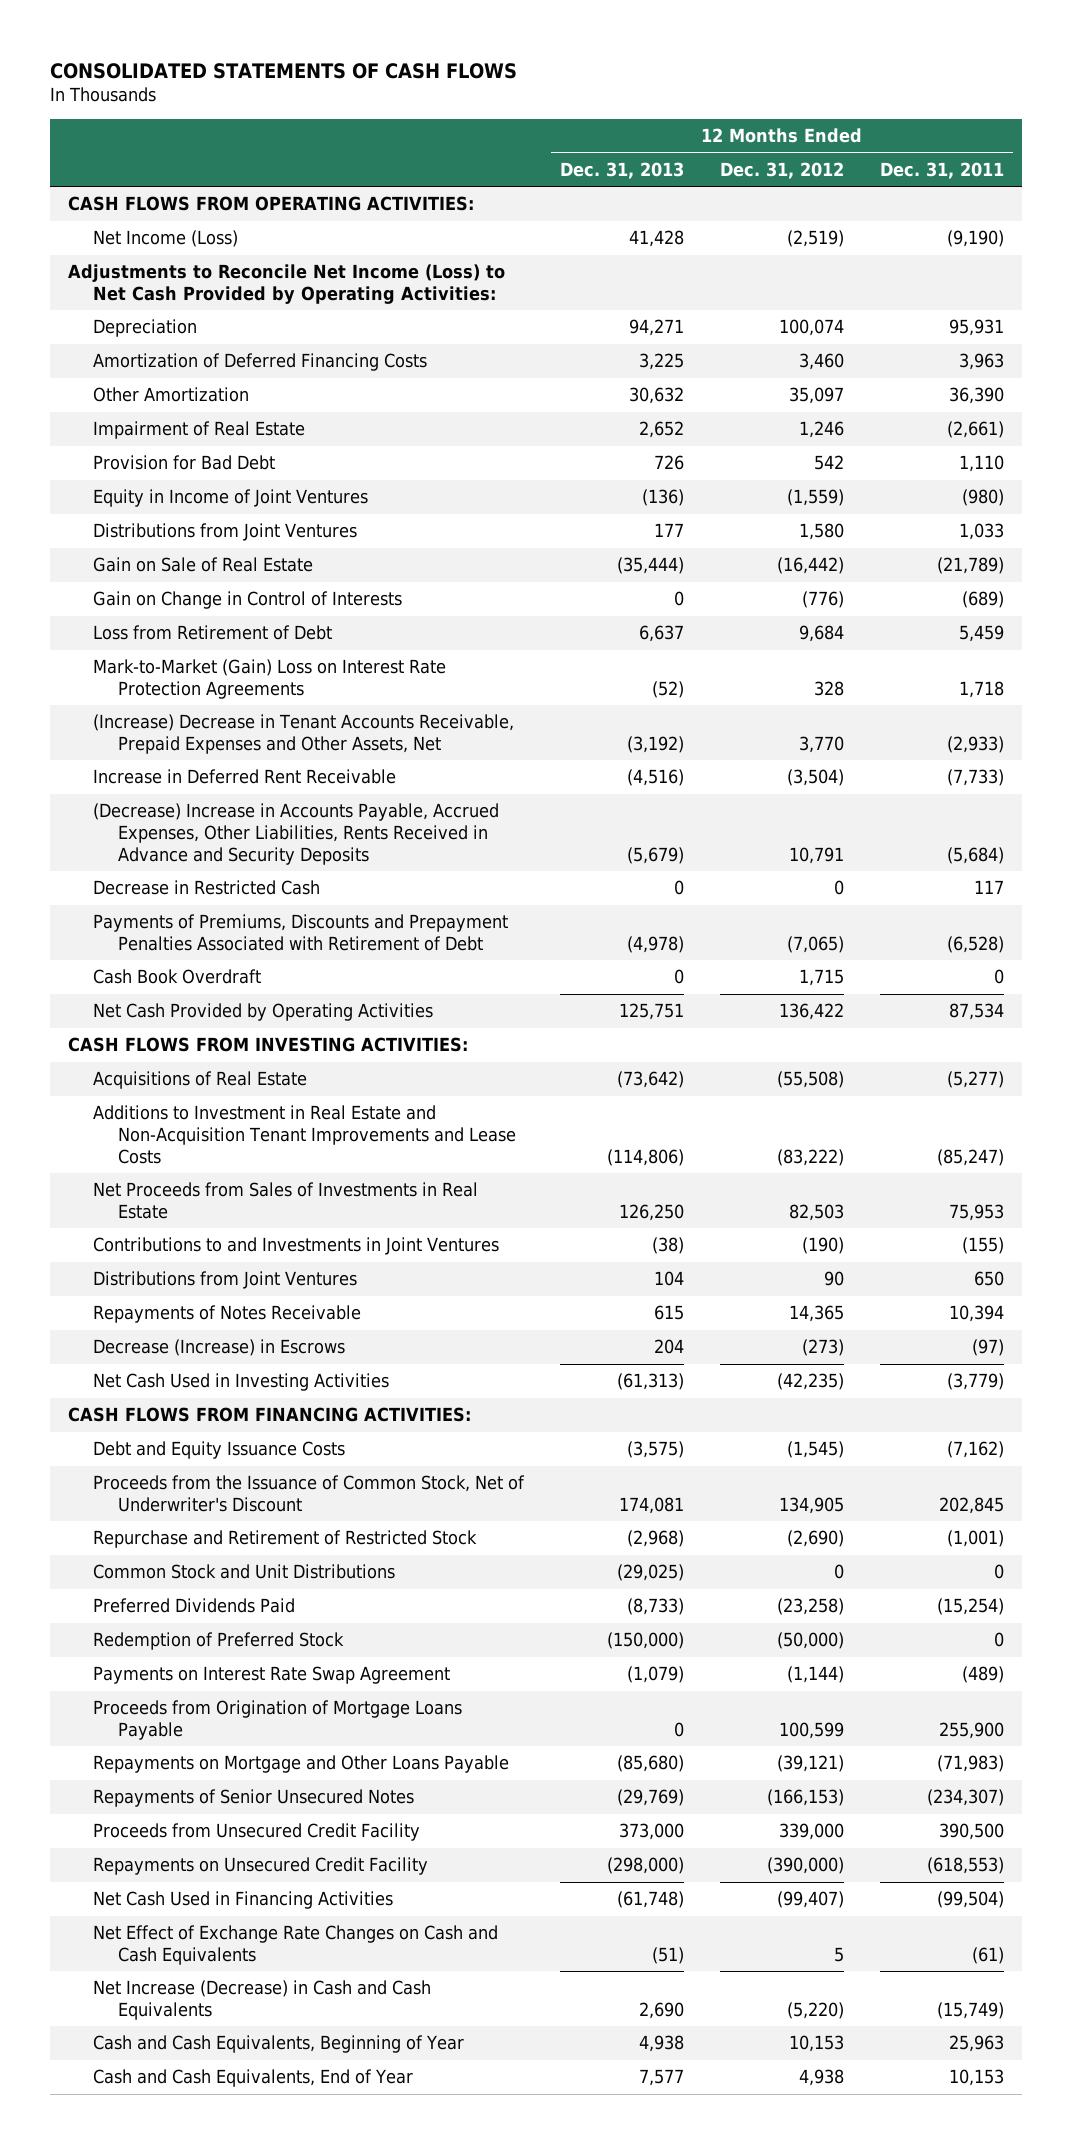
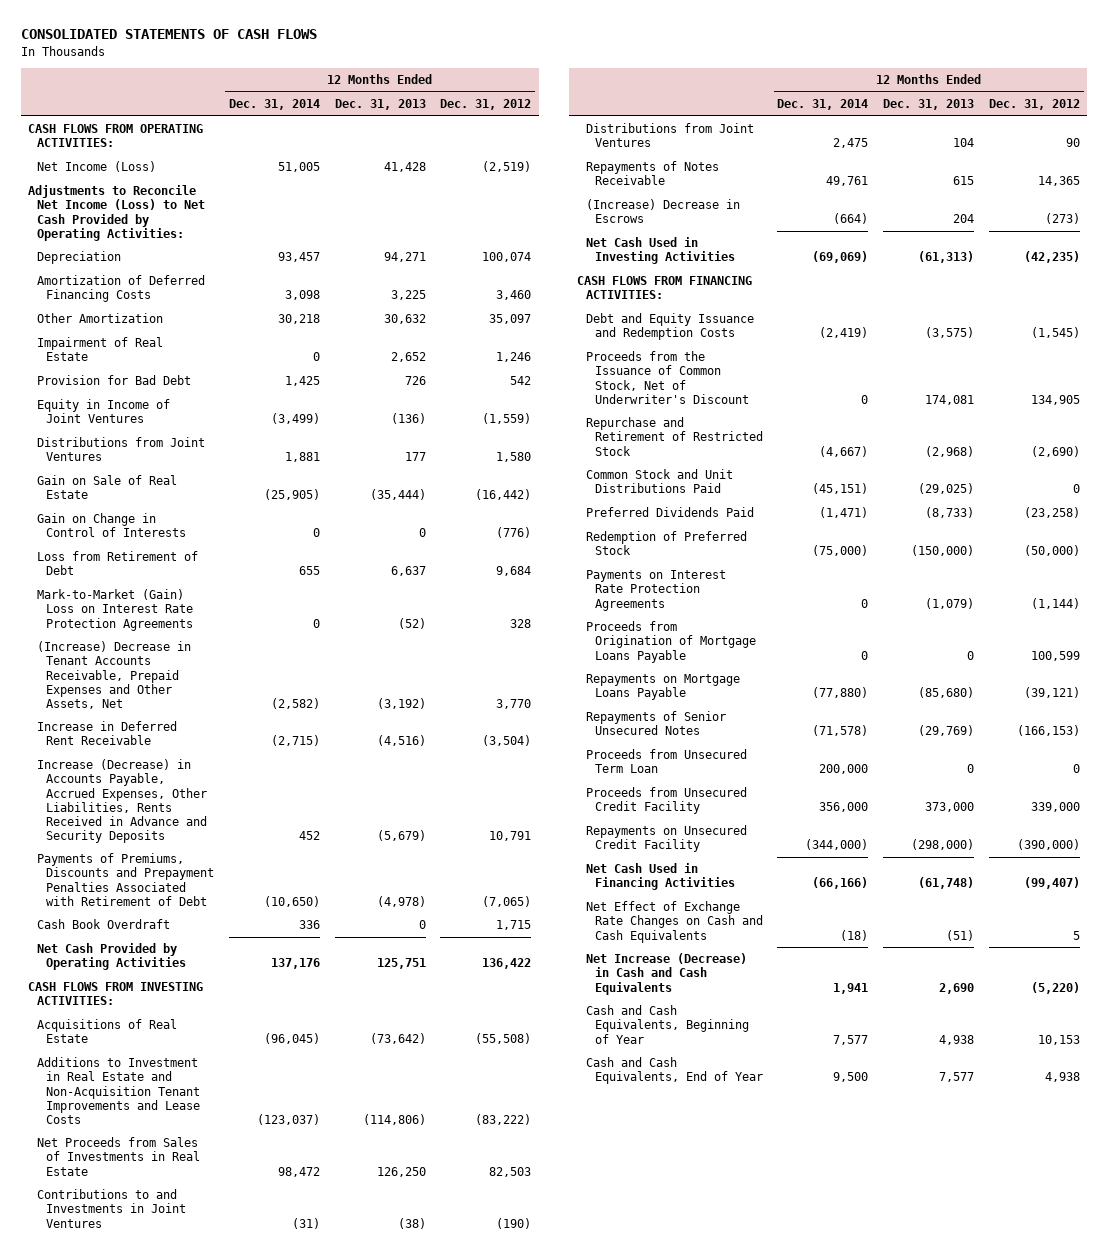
- | 12 Months Ended Dec. 31, 2013 | 12 Months Ended Dec. 31, 2012 | 12 Months Ended Dec. 31, 2011
+ | 12 Months Ended Dec. 31, 2014 | 12 Months Ended Dec. 31, 2013 | 12 Months Ended Dec. 31, 2012
- (Decrease) Increase in Accounts Payable, Accrued Expenses, Other Liabilities, Rents Received in Advance and Security Deposits | (5,679) | 10,791 | (5,684)
- Decrease in Restricted Cash | 0 | 0 | 117
+ Increase (Decrease) in Accounts Payable, Accrued Expenses, Other Liabilities, Rents Received in Advance and Security Deposits | 452 | (5,679) | 10,791
- Decrease (Increase) in Escrows | 204 | (273) | (97)
+ (Increase) Decrease in Escrows | (664) | 204 | (273)
- Debt and Equity Issuance Costs | (3,575) | (1,545) | (7,162)
+ Debt and Equity Issuance and Redemption Costs | (2,419) | (3,575) | (1,545)
- Common Stock and Unit Distributions | (29,025) | 0 | 0
+ Common Stock and Unit Distributions Paid | (45,151) | (29,025) | 0
- Payments on Interest Rate Swap Agreement | (1,079) | (1,144) | (489)
+ Payments on Interest Rate Protection Agreements | 0 | (1,079) | (1,144)
- Repayments on Mortgage and Other Loans Payable | (85,680) | (39,121) | (71,983)
+ Repayments on Mortgage Loans Payable | (77,880) | (85,680) | (39,121)
+ Proceeds from Unsecured Term Loan | 200,000 | 0 | 0

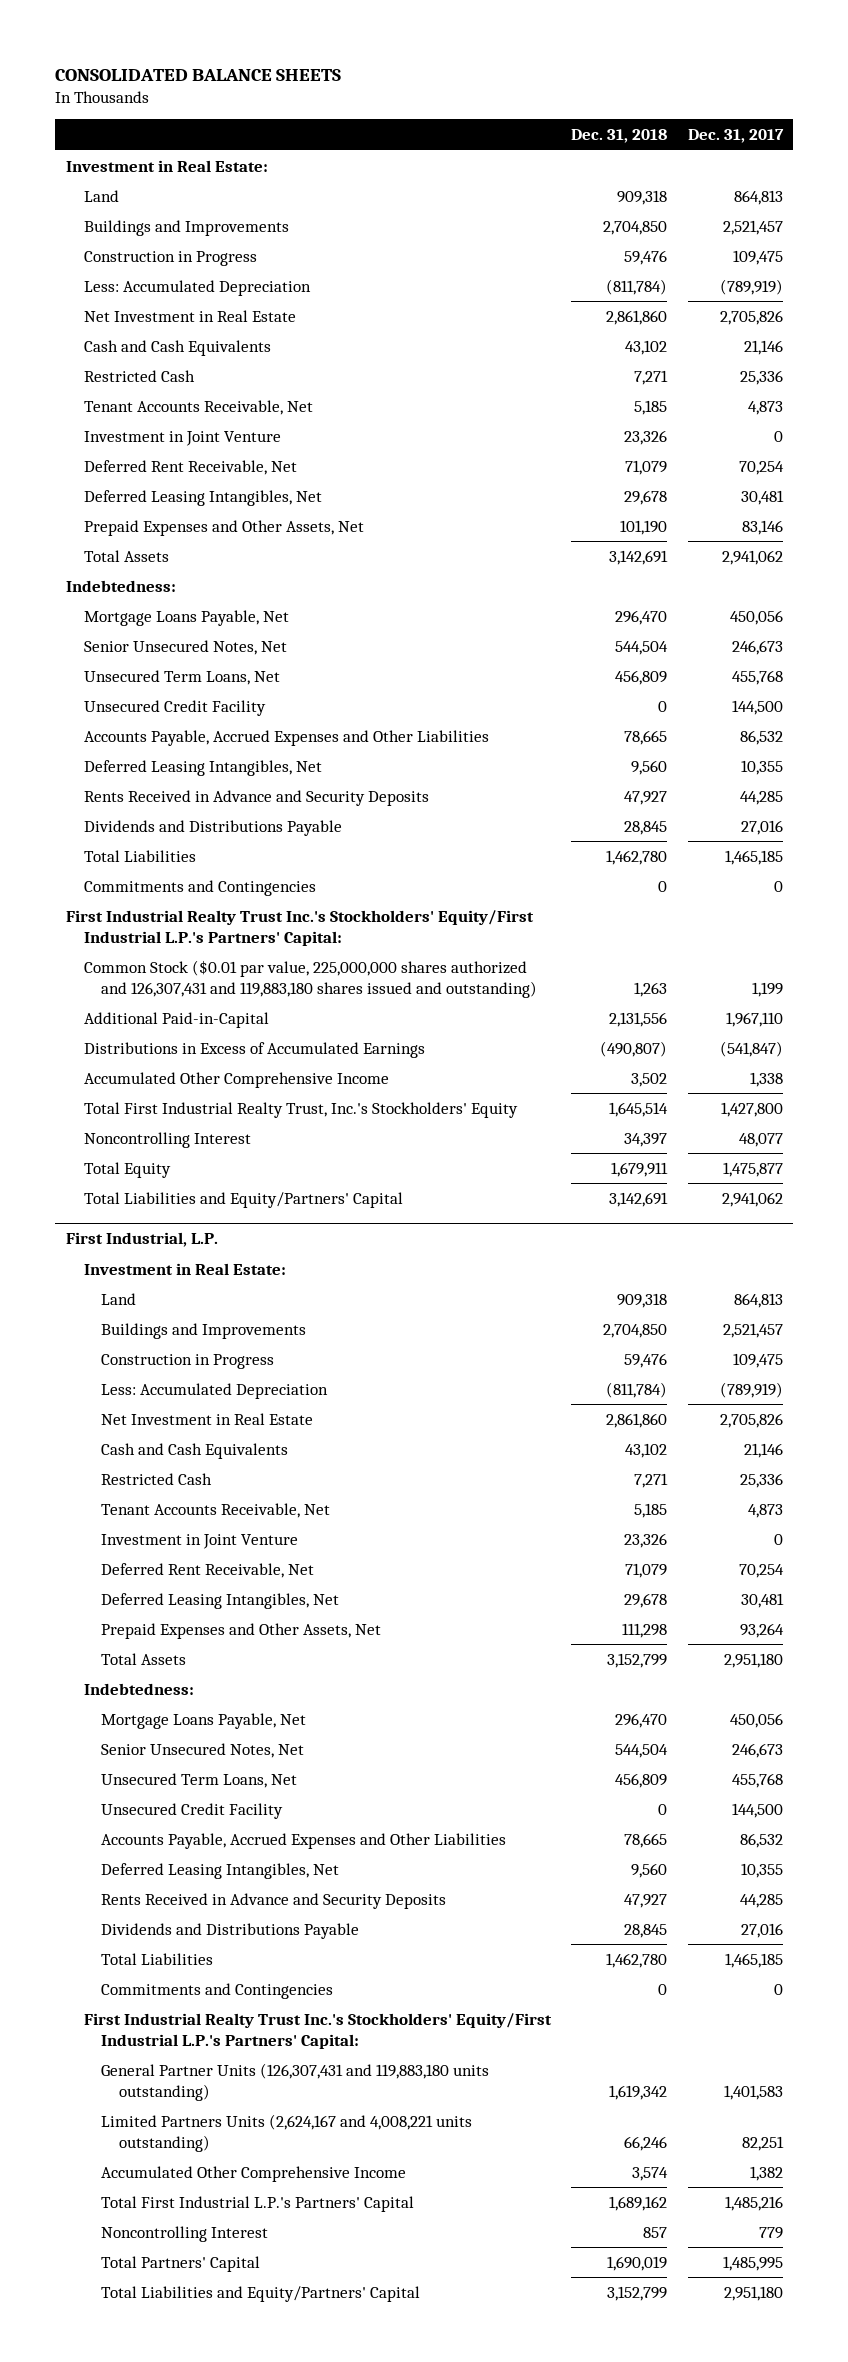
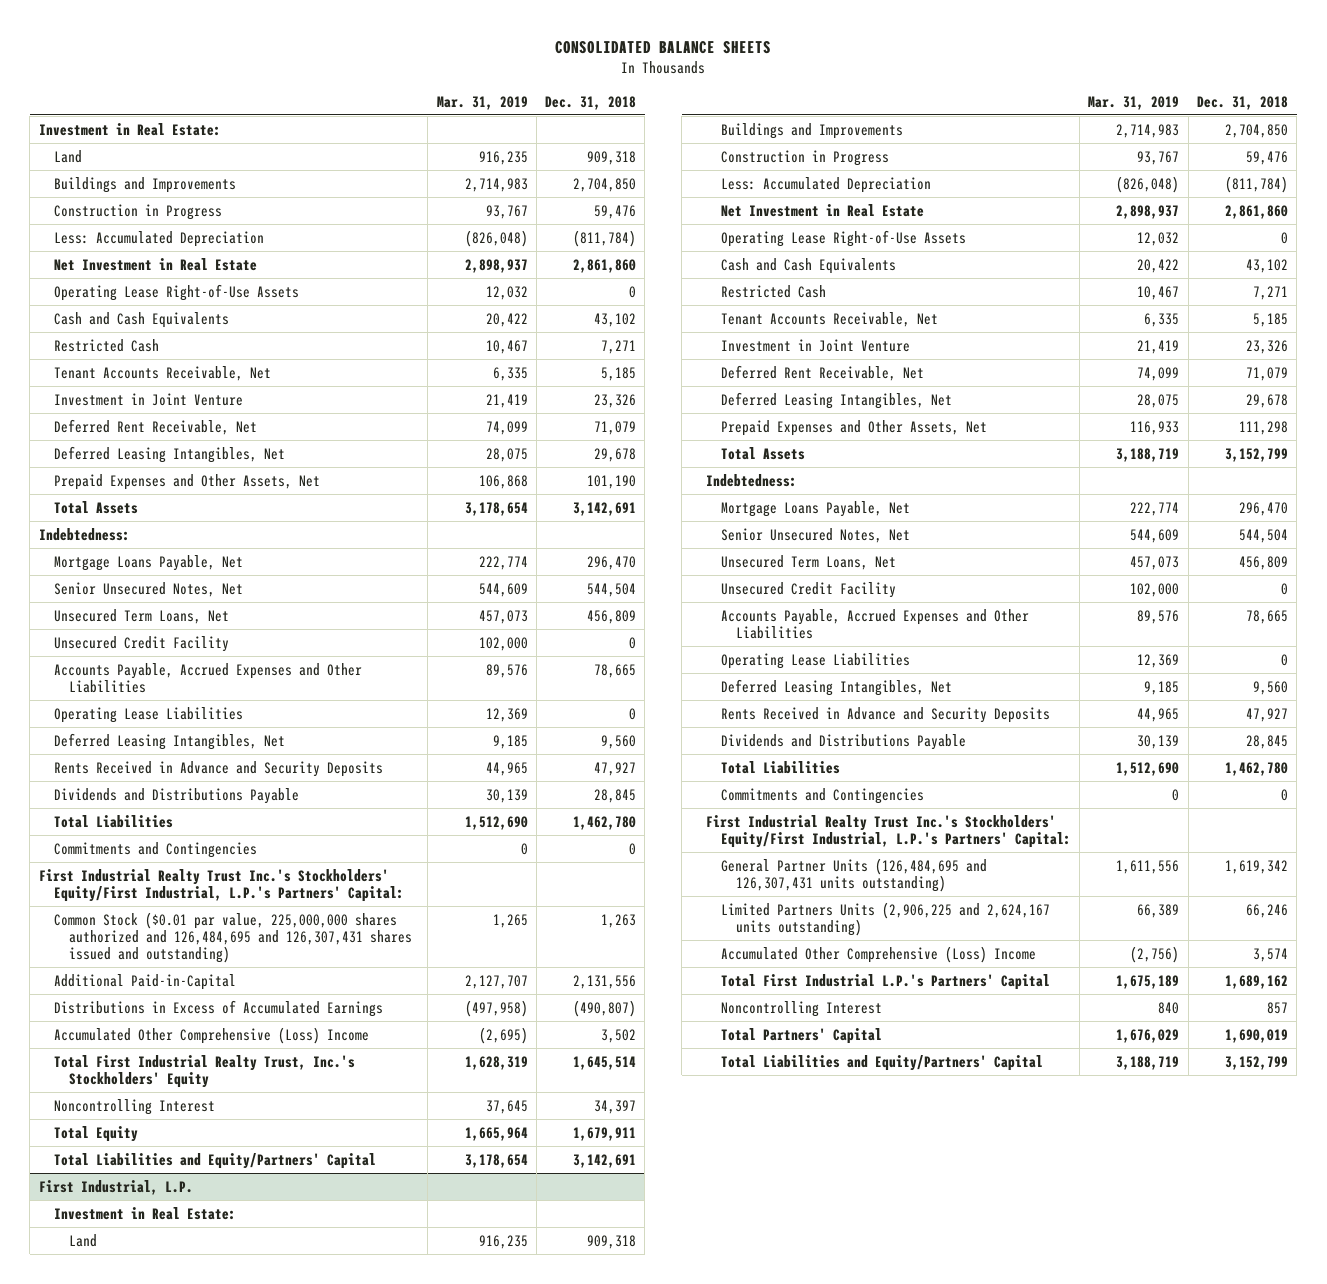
- | Dec. 31, 2018 | Dec. 31, 2017
+ | Mar. 31, 2019 | Dec. 31, 2018
+ Operating Lease Right-of-Use Assets | 12,032 | 0
+ Operating Lease Liabilities | 12,369 | 0
- First Industrial Realty Trust Inc.'s Stockholders' Equity/First Industrial L.P.'s Partners' Capital:
- Common Stock ($0.01 par value, 225,000,000 shares authorized and 126,307,431 and 119,883,180 shares issued and outstanding) | 1,263 | 1,199
+ First Industrial Realty Trust Inc.'s Stockholders' Equity/First Industrial, L.P.'s Partners' Capital:
+ Common Stock ($0.01 par value, 225,000,000 shares authorized and 126,484,695 and 126,307,431 shares issued and outstanding) | 1,265 | 1,263
- Accumulated Other Comprehensive Income | 3,502 | 1,338
+ Accumulated Other Comprehensive (Loss) Income | (2,695) | 3,502
@ First Industrial, L.P.
+ Operating Lease Right-of-Use Assets | 12,032 | 0
+ Operating Lease Liabilities | 12,369 | 0
- First Industrial Realty Trust Inc.'s Stockholders' Equity/First Industrial L.P.'s Partners' Capital:
- General Partner Units (126,307,431 and 119,883,180 units outstanding) | 1,619,342 | 1,401,583
- Limited Partners Units (2,624,167 and 4,008,221 units outstanding) | 66,246 | 82,251
- Accumulated Other Comprehensive Income | 3,574 | 1,382
+ First Industrial Realty Trust Inc.'s Stockholders' Equity/First Industrial, L.P.'s Partners' Capital:
+ General Partner Units (126,484,695 and 126,307,431 units outstanding) | 1,611,556 | 1,619,342
+ Limited Partners Units (2,906,225 and 2,624,167 units outstanding) | 66,389 | 66,246
+ Accumulated Other Comprehensive (Loss) Income | (2,756) | 3,574

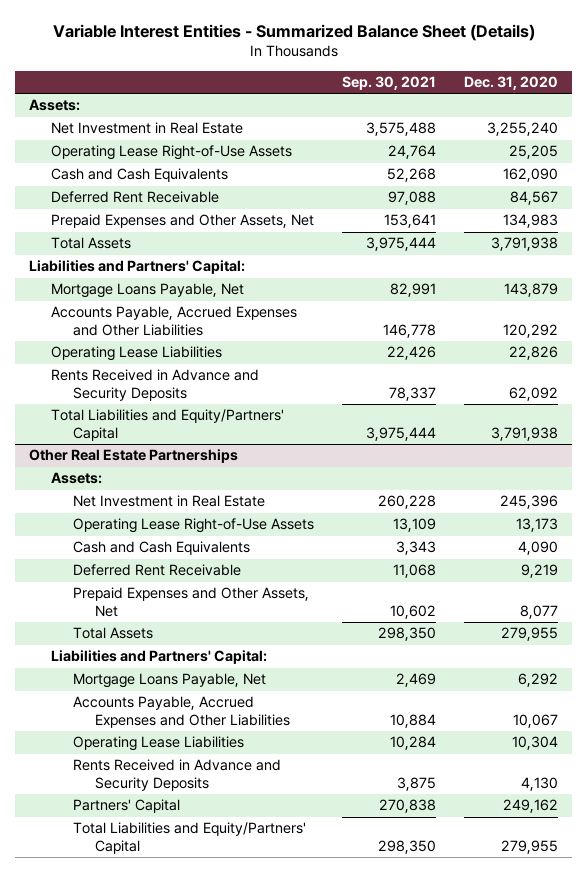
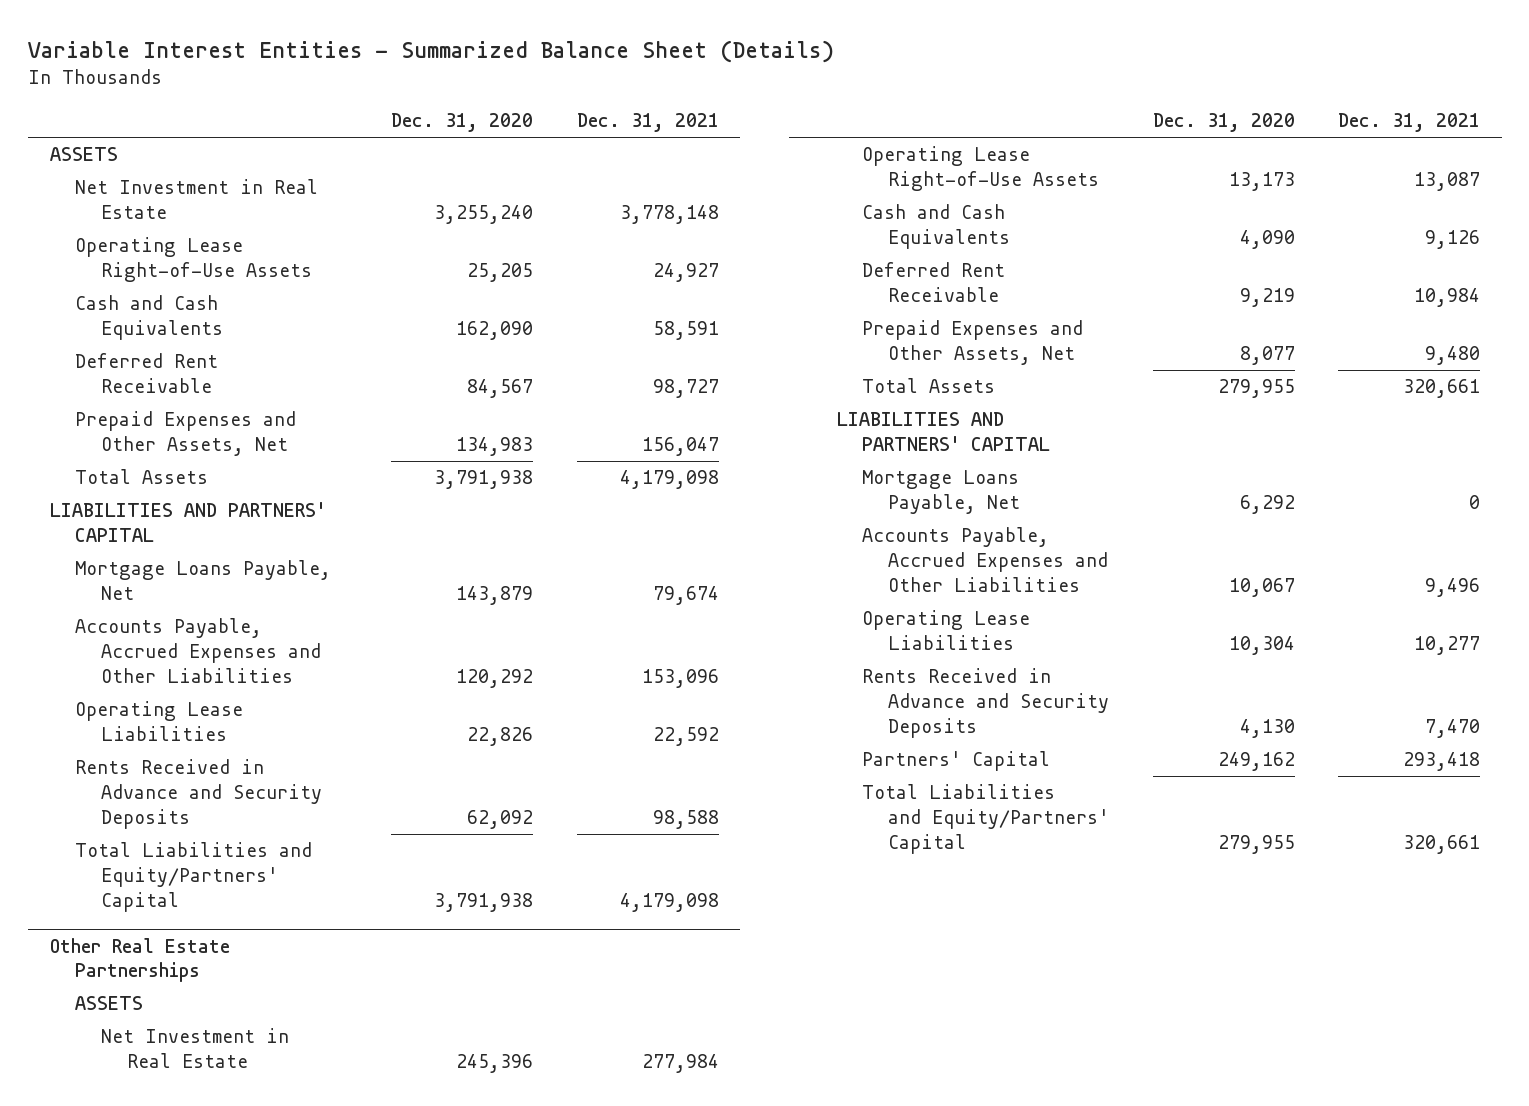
- | Sep. 30, 2021 | Dec. 31, 2020
+ | Dec. 31, 2020 | Dec. 31, 2021
- Assets:
+ ASSETS
- Liabilities and Partners' Capital:
+ LIABILITIES AND PARTNERS' CAPITAL
@ Other Real Estate Partnerships
- Assets:
+ ASSETS
- Liabilities and Partners' Capital:
+ LIABILITIES AND PARTNERS' CAPITAL

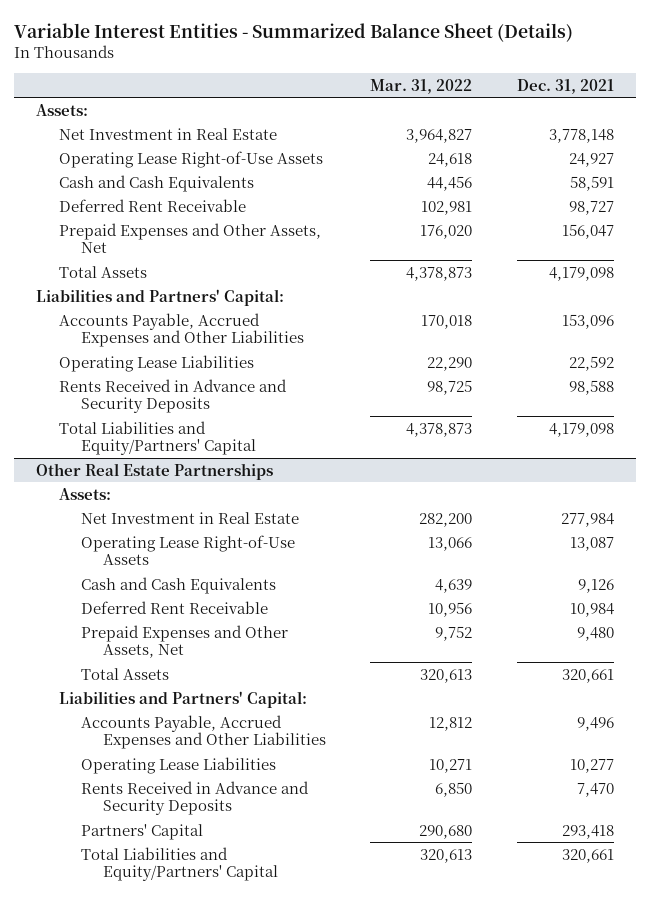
- | Dec. 31, 2020 | Dec. 31, 2021
+ | Mar. 31, 2022 | Dec. 31, 2021
- ASSETS
+ Assets:
- LIABILITIES AND PARTNERS' CAPITAL
- Mortgage Loans Payable, Net | 143,879 | 79,674
+ Liabilities and Partners' Capital:
@ Other Real Estate Partnerships
- ASSETS
+ Assets:
- LIABILITIES AND PARTNERS' CAPITAL
- Mortgage Loans Payable, Net | 6,292 | 0
+ Liabilities and Partners' Capital:

